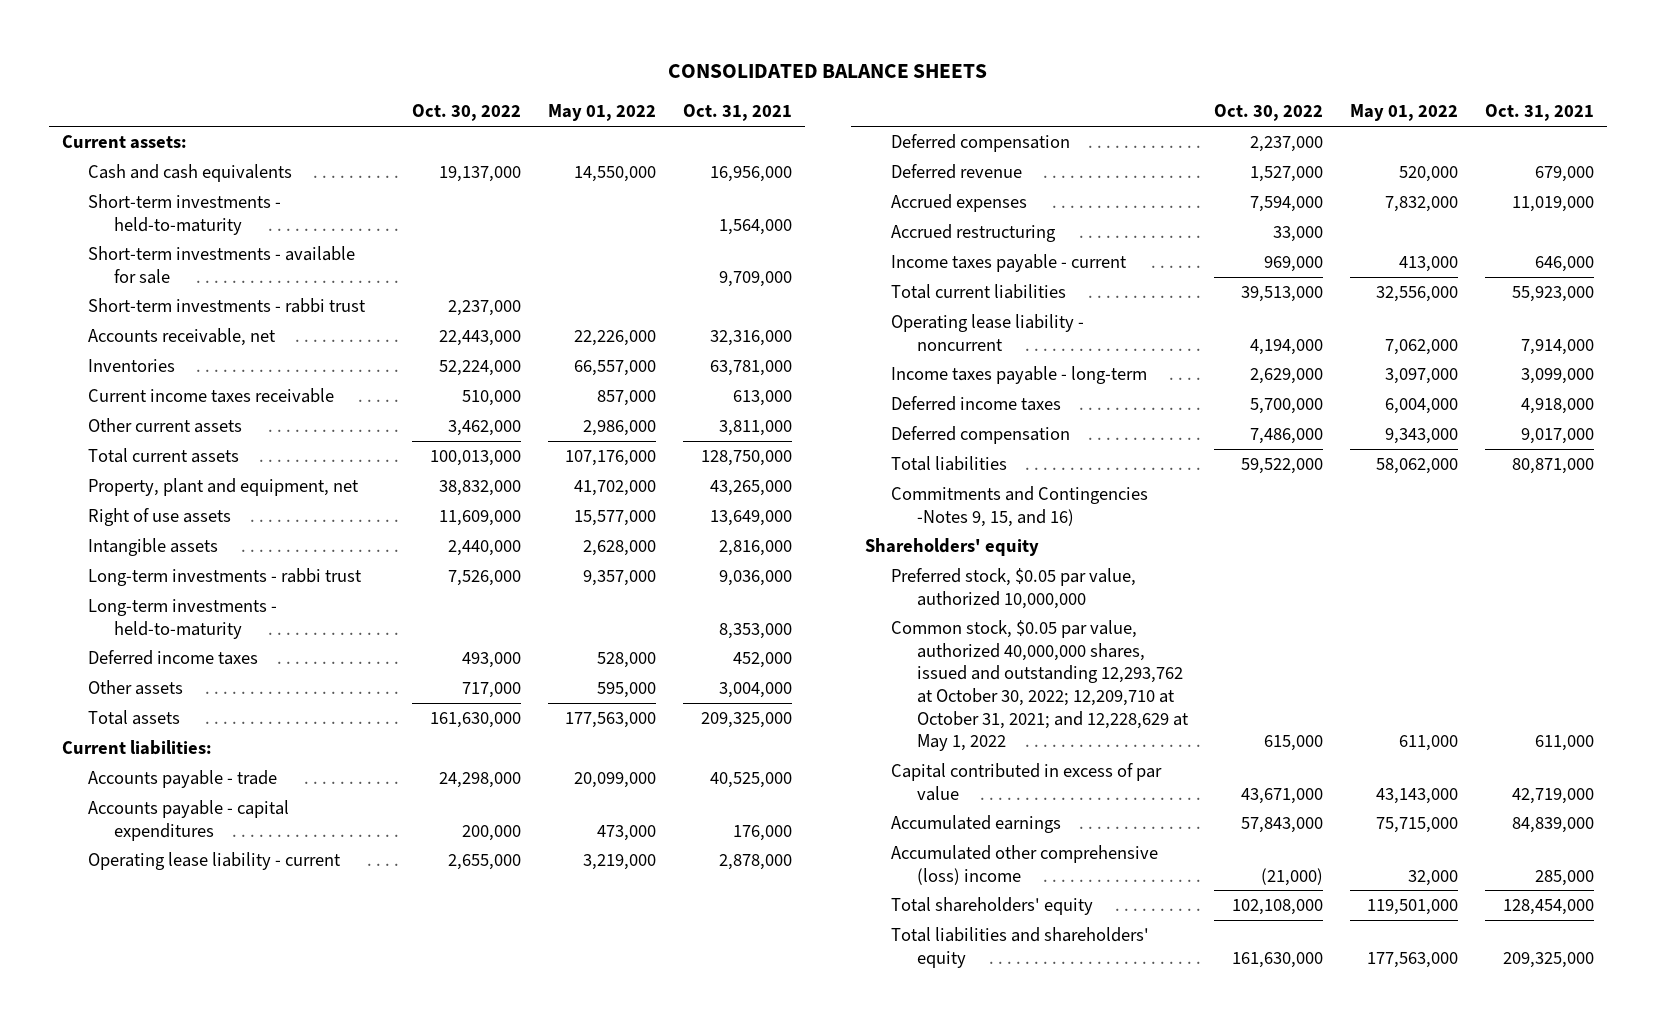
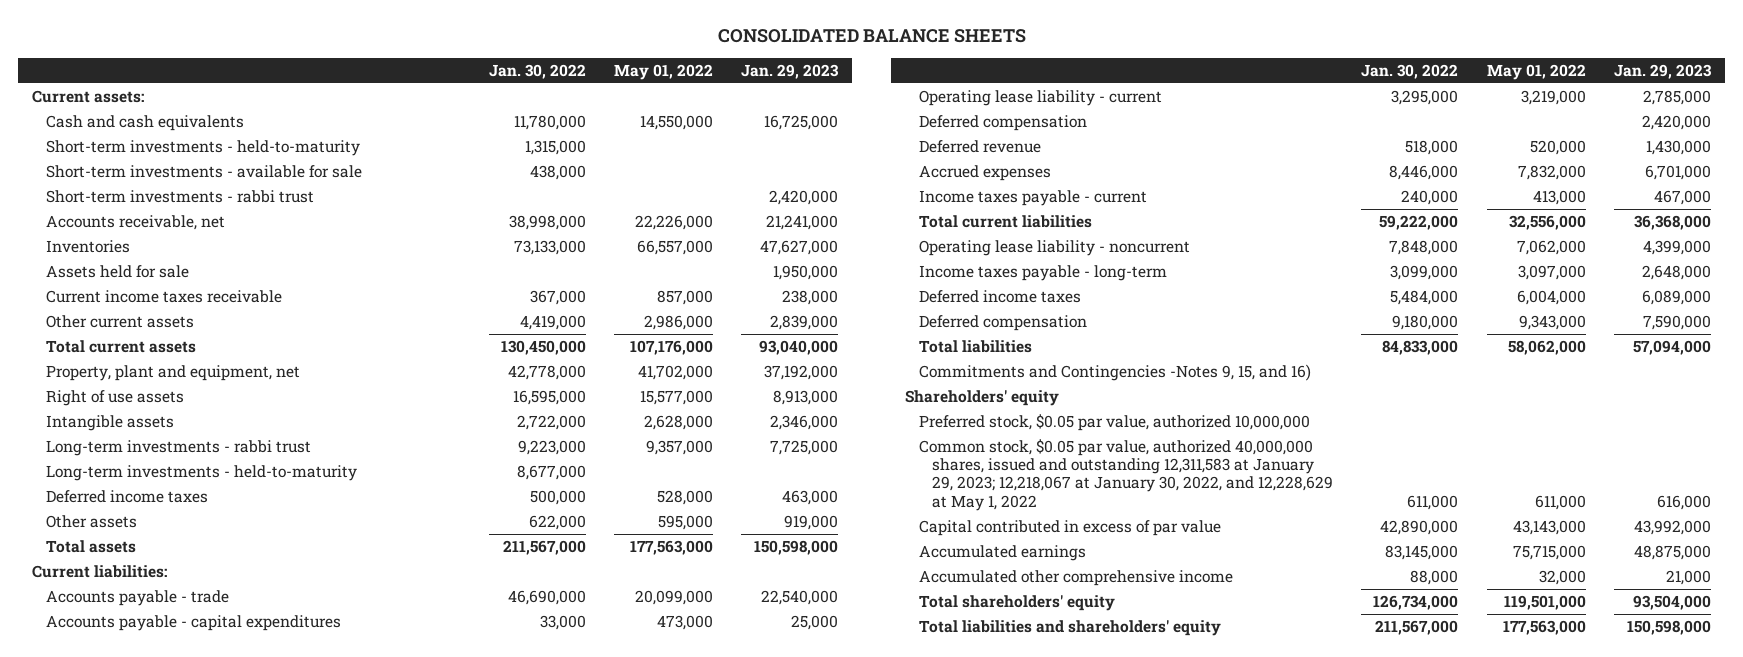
- | Oct. 30, 2022 | May 01, 2022 | Oct. 31, 2021
+ | Jan. 30, 2022 | May 01, 2022 | Jan. 29, 2023
+ Assets held for sale | | | 1,950,000
- Accrued restructuring | 33,000 | |
- Common stock, $0.05 par value, authorized 40,000,000 shares, issued and outstanding 12,293,762 at October 30, 2022; 12,209,710 at October 31, 2021; and 12,228,629 at May 1, 2022 | 615,000 | 611,000 | 611,000
+ Common stock, $0.05 par value, authorized 40,000,000 shares, issued and outstanding 12,311,583 at January 29, 2023; 12,218,067 at January 30, 2022, and 12,228,629 at May 1, 2022 | 611,000 | 611,000 | 616,000
- Accumulated other comprehensive (loss) income | (21,000) | 32,000 | 285,000
+ Accumulated other comprehensive income | 88,000 | 32,000 | 21,000

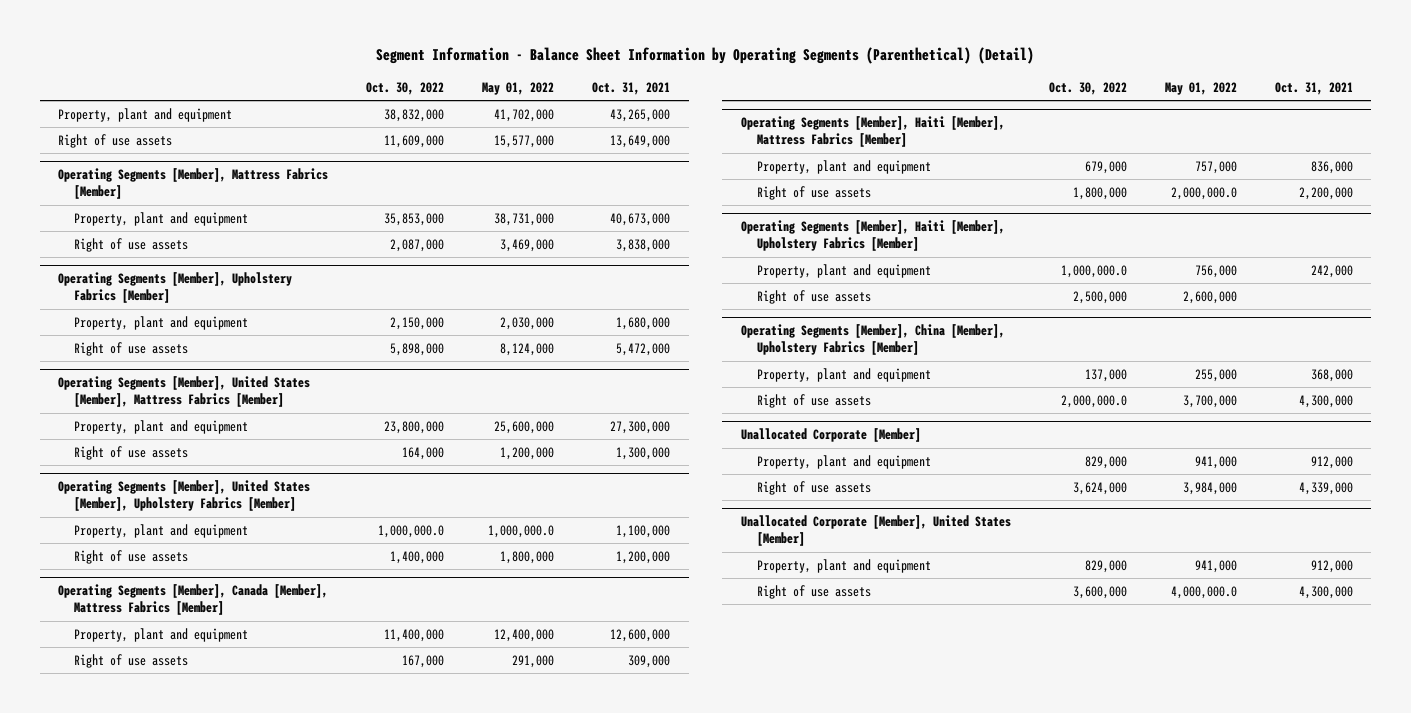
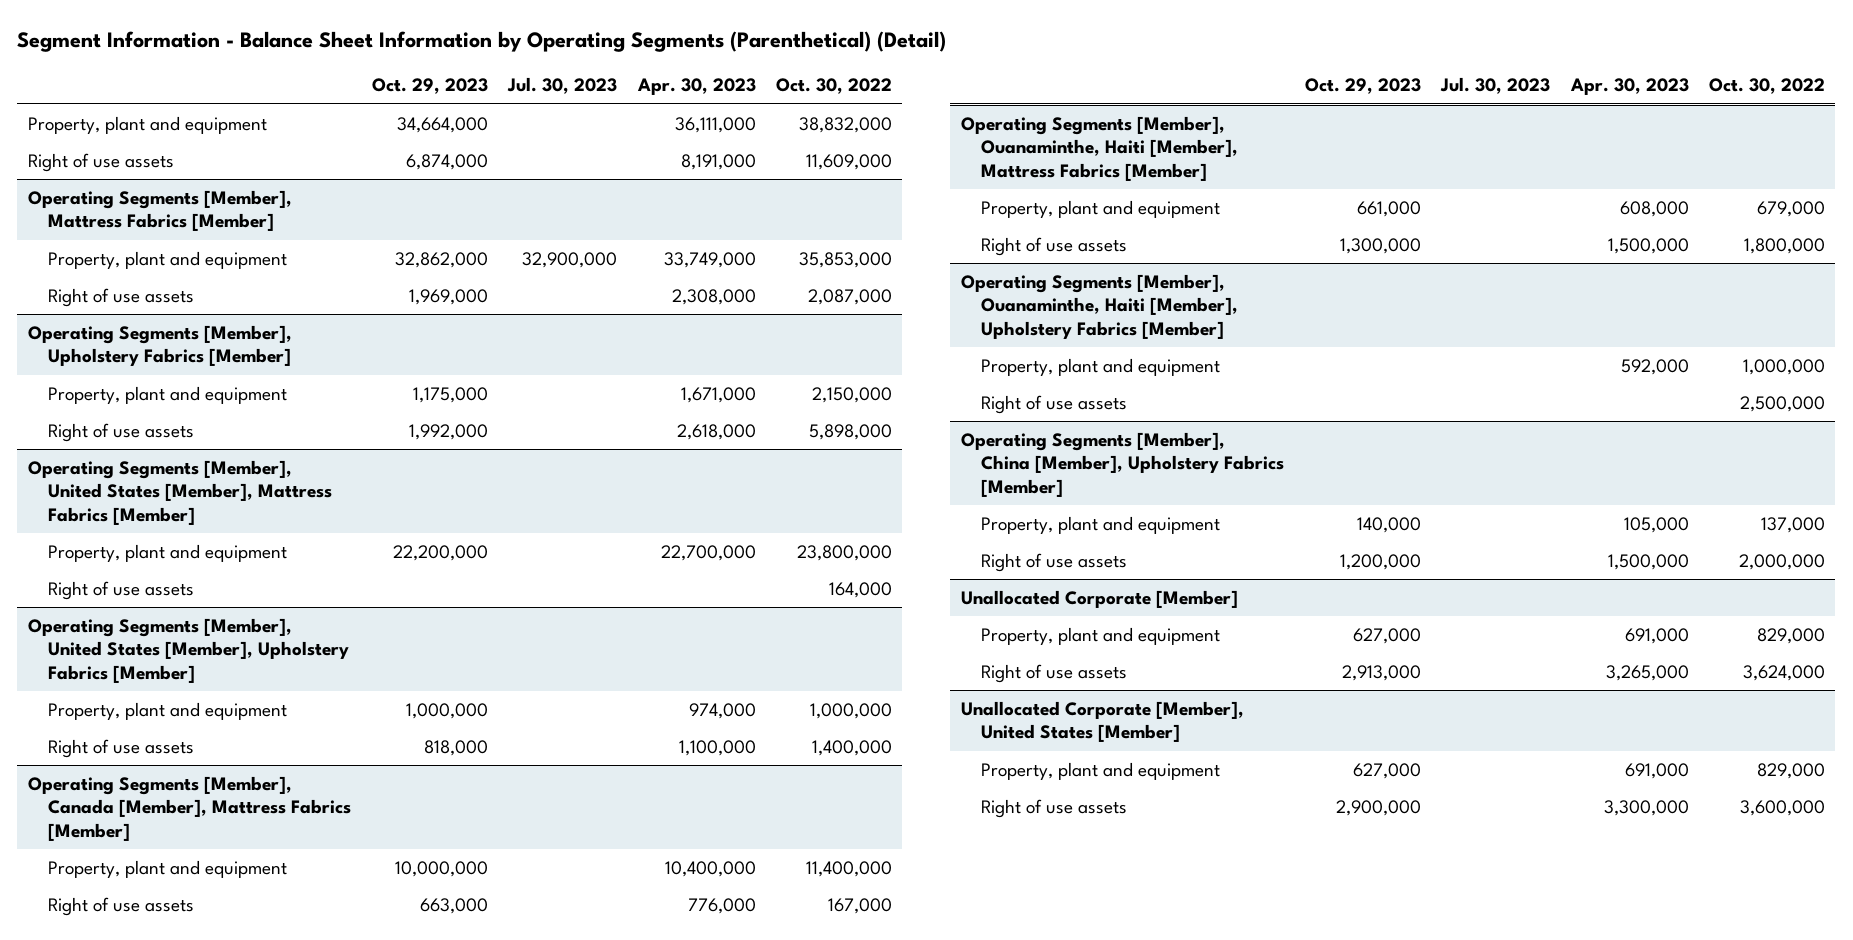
- | Oct. 30, 2022 | May 01, 2022 | Oct. 31, 2021
+ | Oct. 29, 2023 | Jul. 30, 2023 | Apr. 30, 2023 | Oct. 30, 2022
@ Operating Segments [Member], United States [Member], Upholstery Fabrics [Member]
- Property, plant and equipment | 1,000,000.0 | 1,000,000.0 | 1,100,000
+ Property, plant and equipment | 1,000,000 | | 974,000 | 1,000,000
- Operating Segments [Member], Haiti [Member], Mattress Fabrics [Member]
+ Operating Segments [Member], Ouanaminthe, Haiti [Member], Mattress Fabrics [Member]
- Operating Segments [Member], Haiti [Member], Upholstery Fabrics [Member]
- Property, plant and equipment | 1,000,000.0 | 756,000 | 242,000
+ Operating Segments [Member], Ouanaminthe, Haiti [Member], Upholstery Fabrics [Member]
+ Property, plant and equipment | | | 592,000 | 1,000,000
@ Operating Segments [Member], China [Member], Upholstery Fabrics [Member]
- Right of use assets | 2,000,000.0 | 3,700,000 | 4,300,000
+ Right of use assets | 1,200,000 | | 1,500,000 | 2,000,000

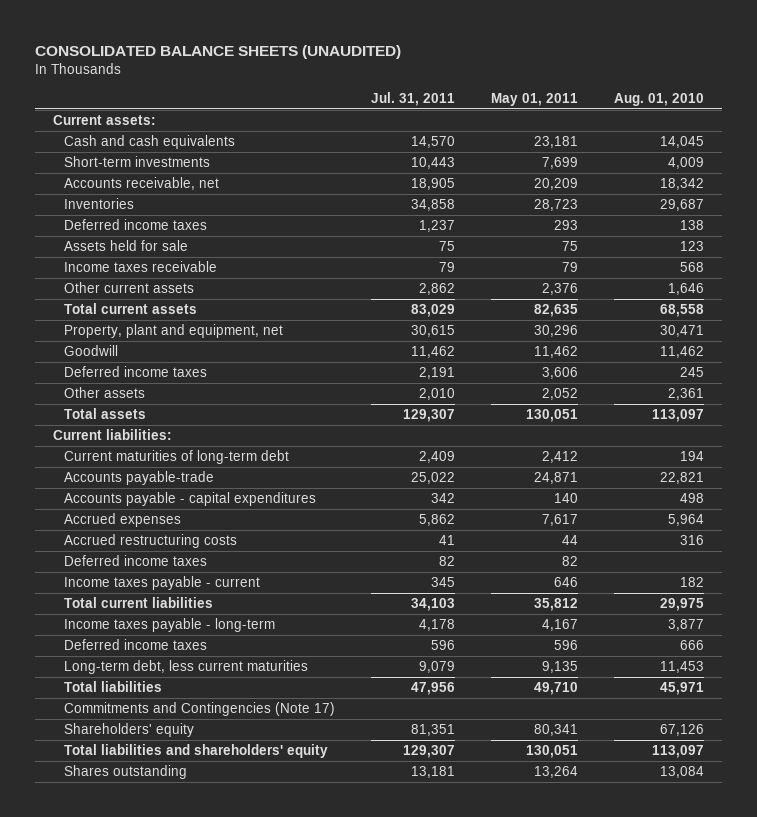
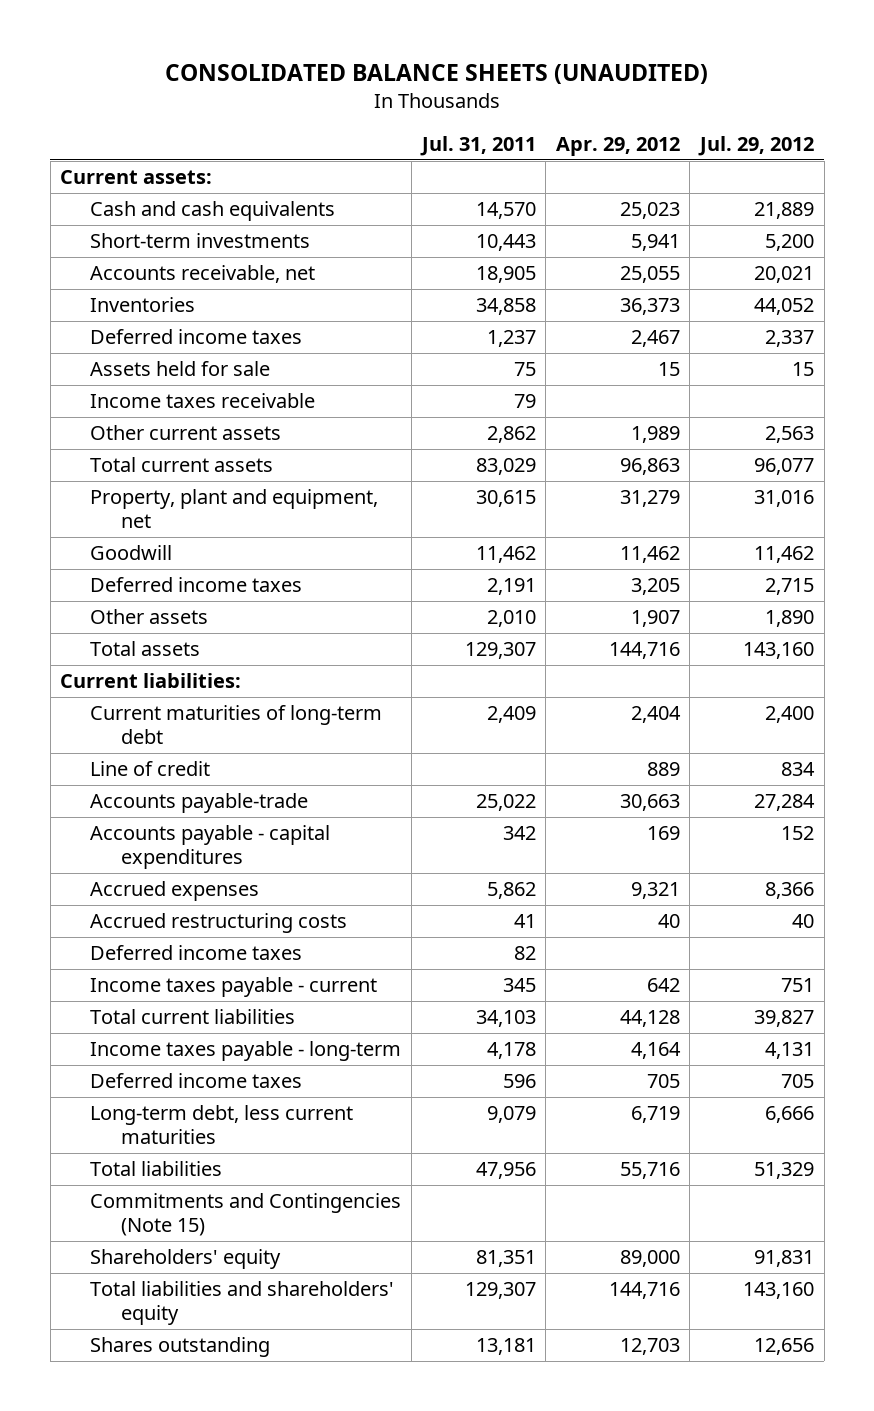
- | Jul. 31, 2011 | May 01, 2011 | Aug. 01, 2010
+ | Jul. 31, 2011 | Apr. 29, 2012 | Jul. 29, 2012
+ Line of credit | | 889 | 834
- Commitments and Contingencies (Note 17)
+ Commitments and Contingencies (Note 15)

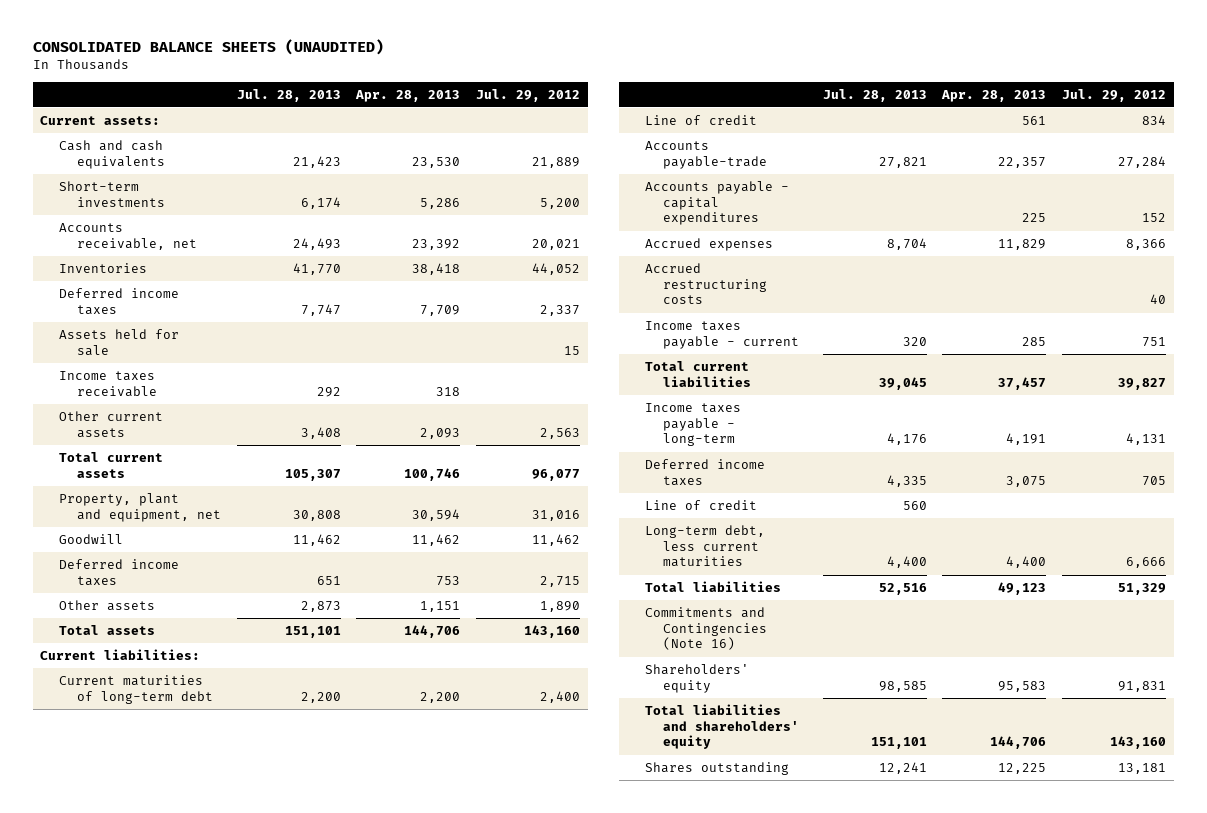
- | Jul. 31, 2011 | Apr. 29, 2012 | Jul. 29, 2012
+ | Jul. 28, 2013 | Apr. 28, 2013 | Jul. 29, 2012
- Deferred income taxes | 82 | |
+ Line of credit | 560 | |
- Commitments and Contingencies (Note 15)
+ Commitments and Contingencies (Note 16)
- Shares outstanding | 13,181 | 12,703 | 12,656
+ Shares outstanding | 12,241 | 12,225 | 13,181

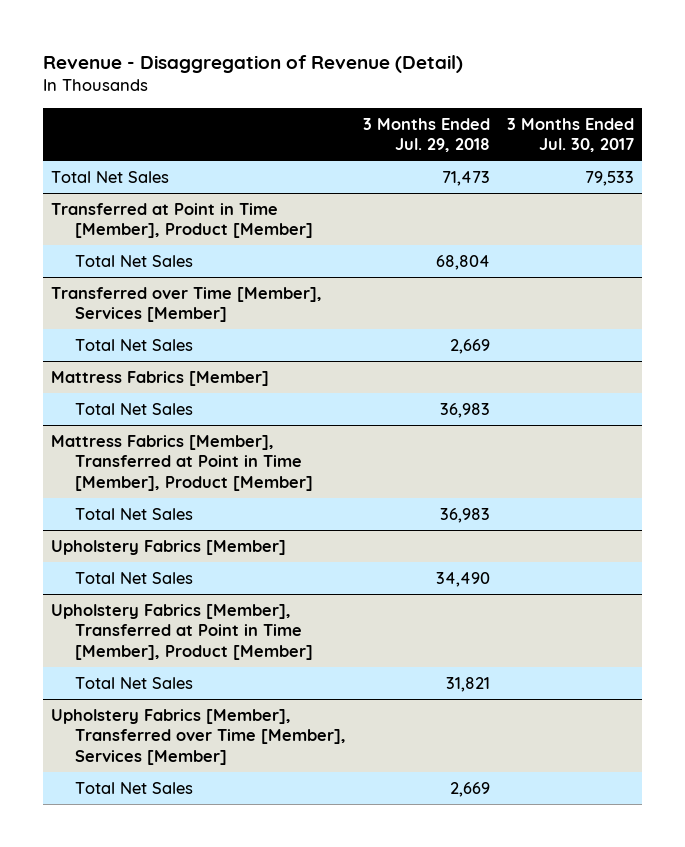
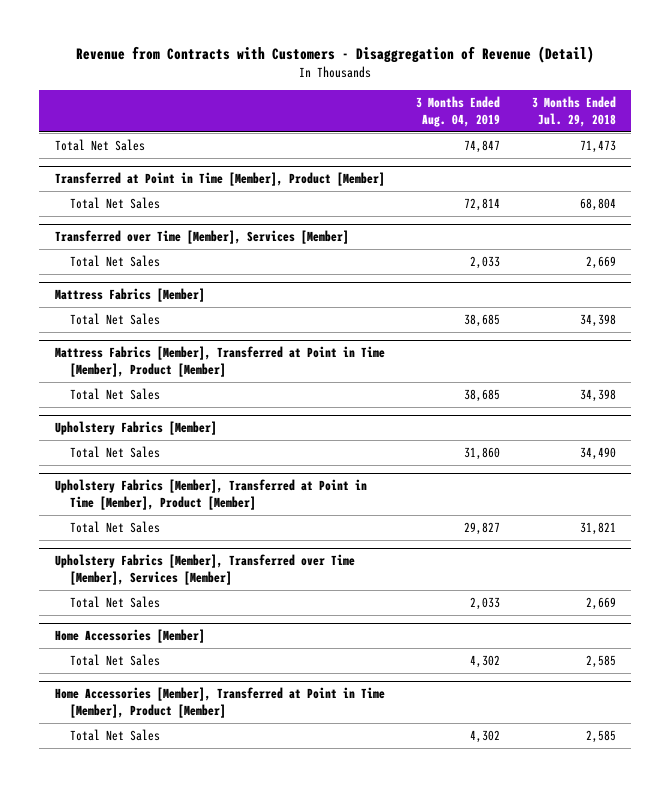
- Revenue - Disaggregation of Revenue (Detail)
+ Revenue from Contracts with Customers - Disaggregation of Revenue (Detail)
- | 3 Months Ended Jul. 29, 2018 | 3 Months Ended Jul. 30, 2017
+ | 3 Months Ended Aug. 04, 2019 | 3 Months Ended Jul. 29, 2018
@ Mattress Fabrics [Member]
- Total Net Sales | 36,983 |
+ Total Net Sales | 38,685 | 34,398
@ Mattress Fabrics [Member], Transferred at Point in Time [Member], Product [Member]
- Total Net Sales | 36,983 |
+ Total Net Sales | 38,685 | 34,398
+ Home Accessories [Member]
+ Total Net Sales | 4,302 | 2,585
+ Home Accessories [Member], Transferred at Point in Time [Member], Product [Member]
+ Total Net Sales | 4,302 | 2,585

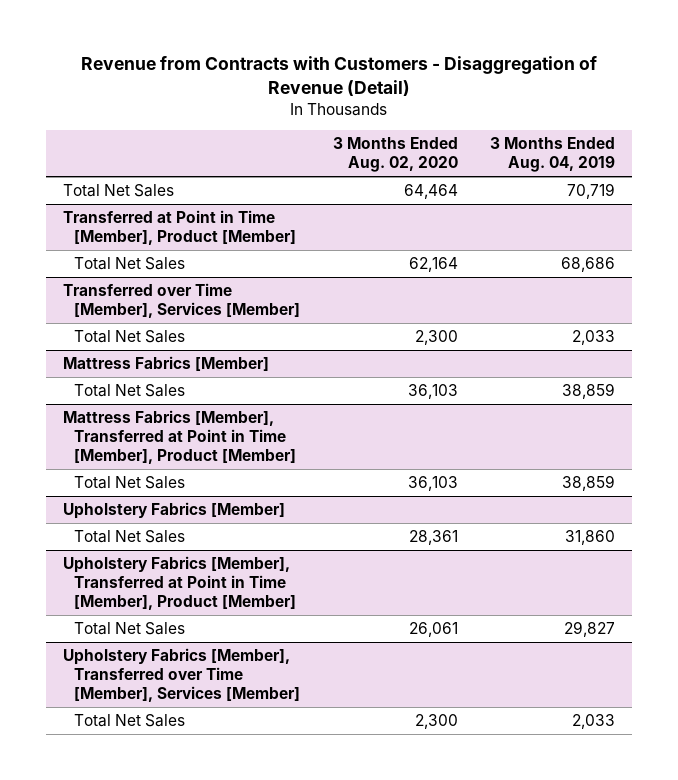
- | 3 Months Ended Aug. 04, 2019 | 3 Months Ended Jul. 29, 2018
+ | 3 Months Ended Aug. 02, 2020 | 3 Months Ended Aug. 04, 2019
- Total Net Sales | 74,847 | 71,473
+ Total Net Sales | 64,464 | 70,719
@ Transferred at Point in Time [Member], Product [Member]
- Total Net Sales | 72,814 | 68,804
+ Total Net Sales | 62,164 | 68,686
@ Mattress Fabrics [Member]
- Total Net Sales | 38,685 | 34,398
+ Total Net Sales | 36,103 | 38,859
@ Mattress Fabrics [Member], Transferred at Point in Time [Member], Product [Member]
- Total Net Sales | 38,685 | 34,398
+ Total Net Sales | 36,103 | 38,859
- Home Accessories [Member]
- Total Net Sales | 4,302 | 2,585
- Home Accessories [Member], Transferred at Point in Time [Member], Product [Member]
- Total Net Sales | 4,302 | 2,585

